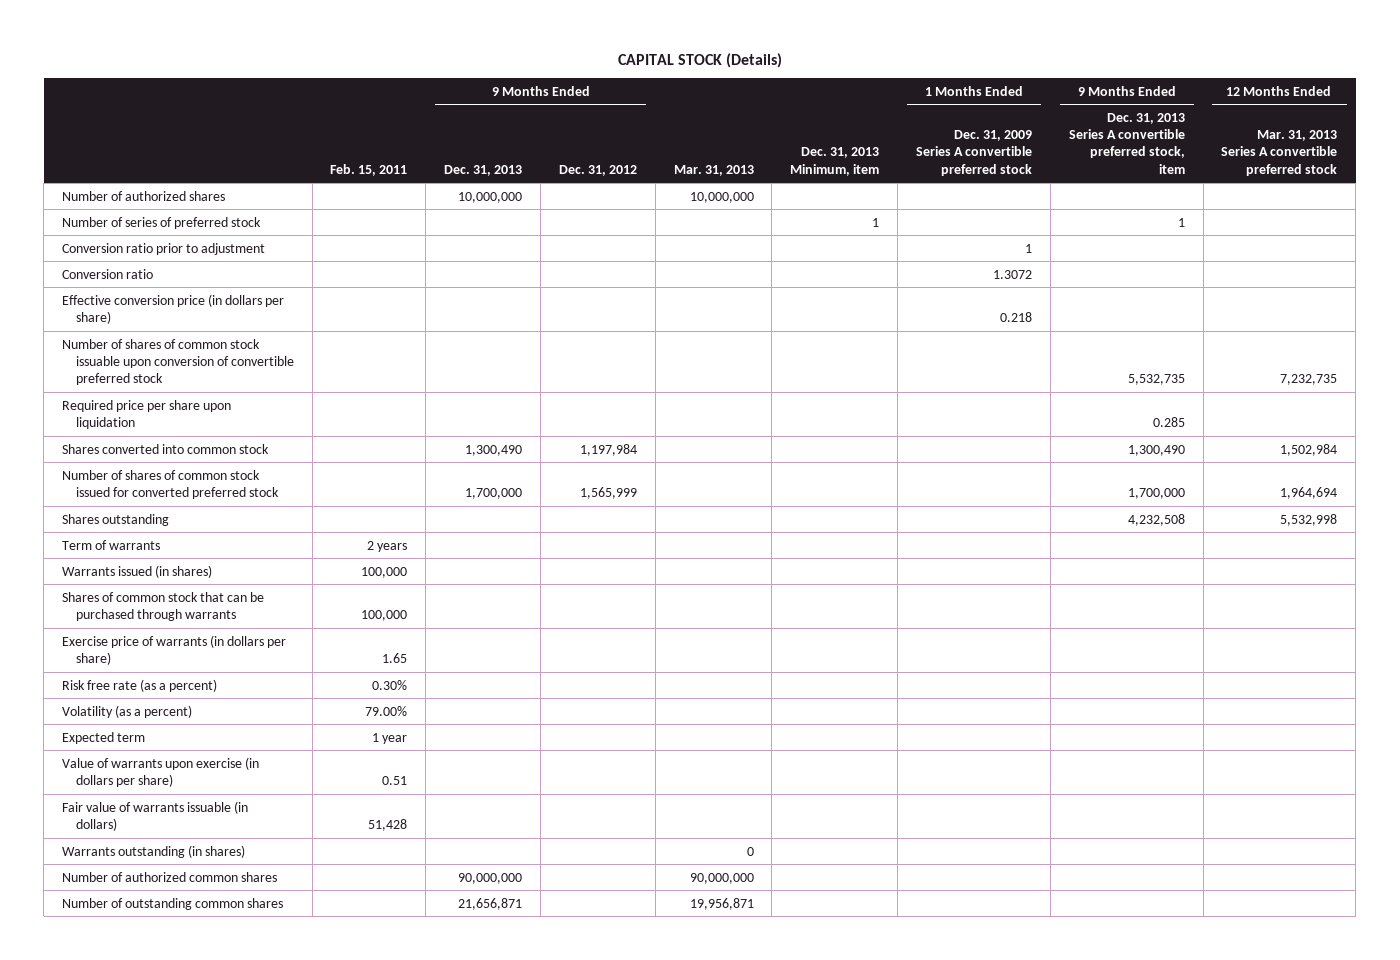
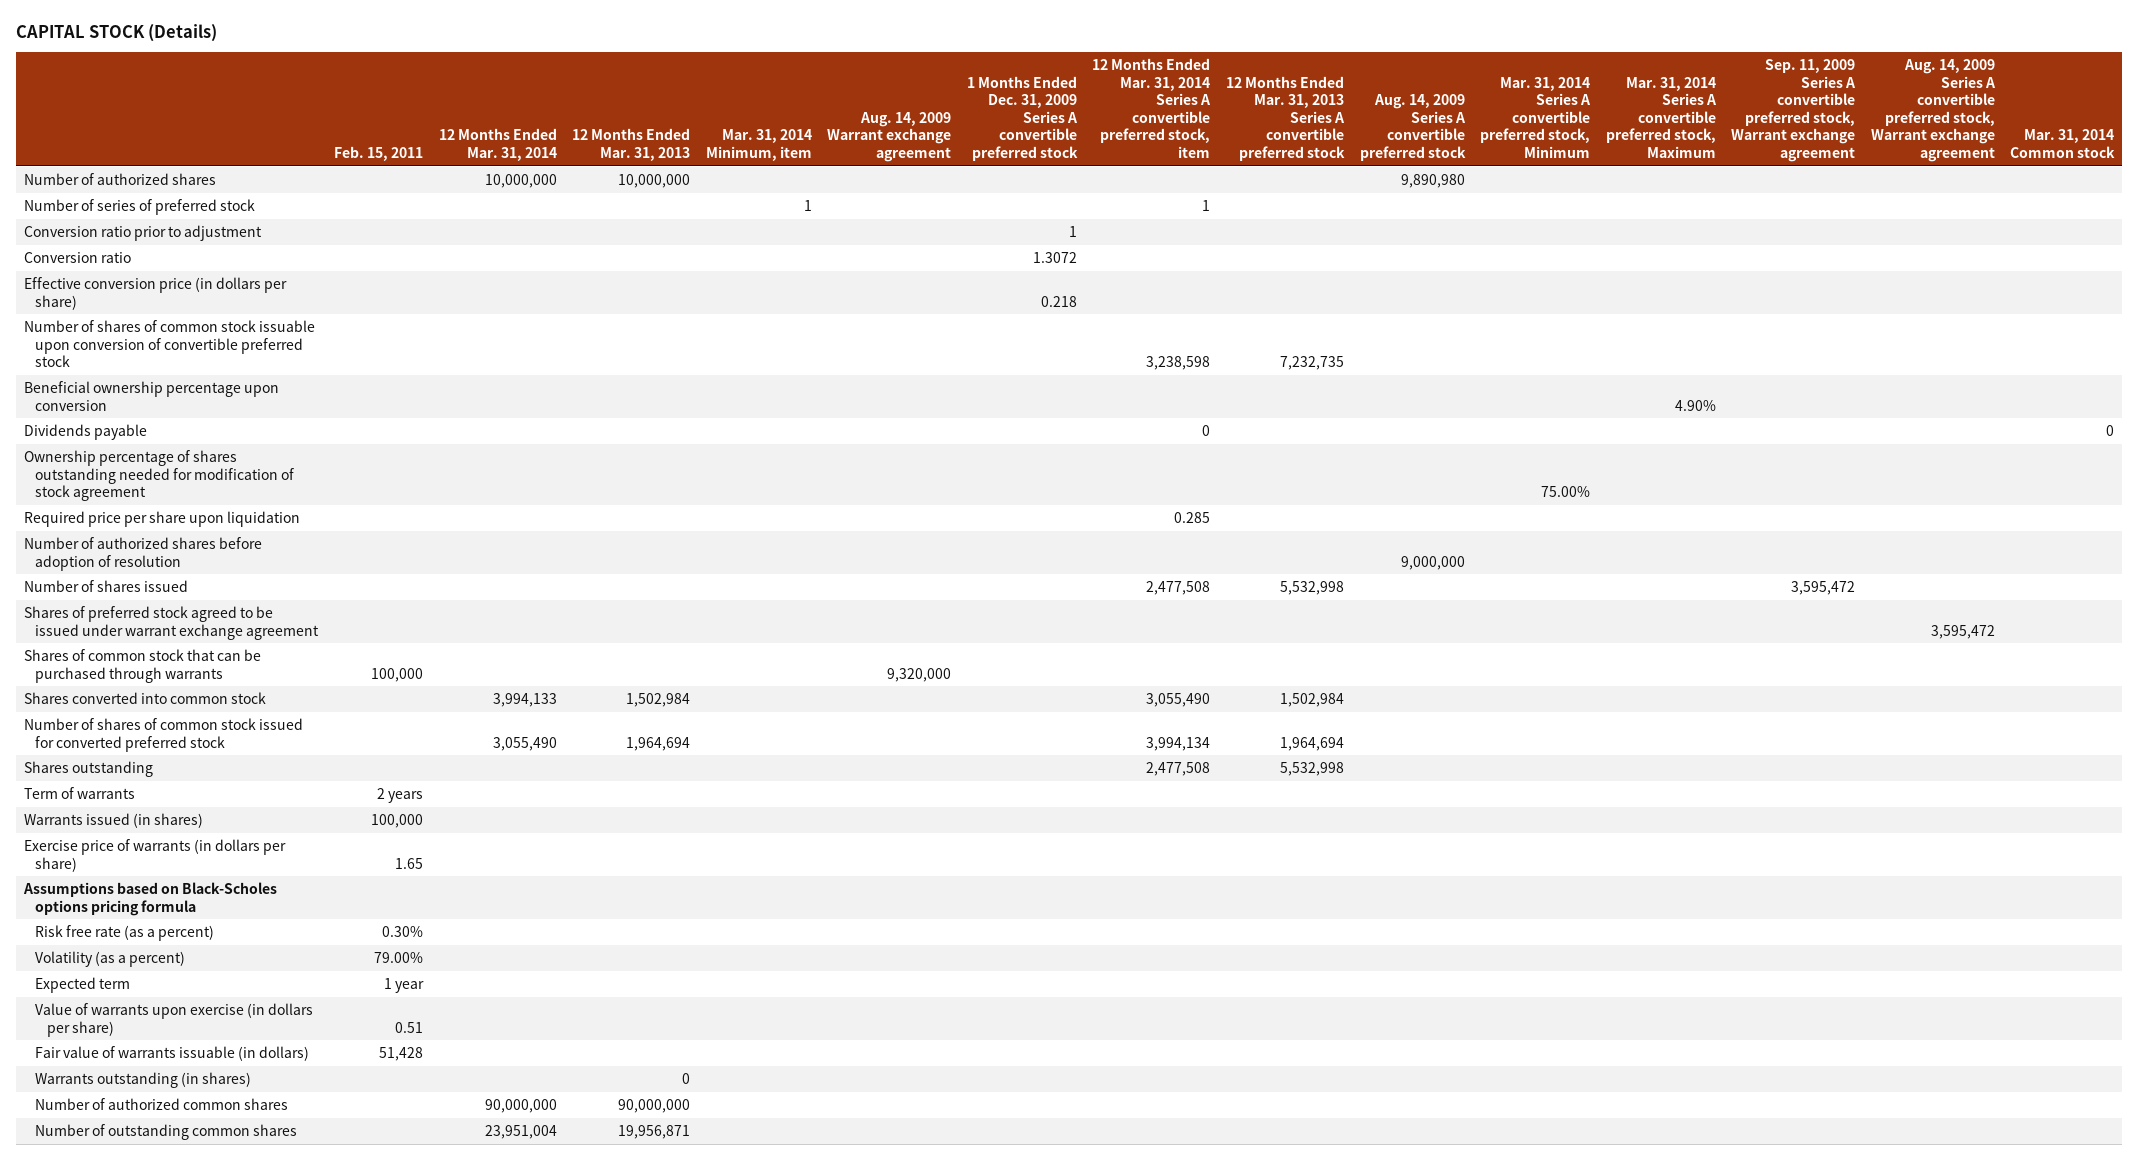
- | Feb. 15, 2011 | 9 Months Ended Dec. 31, 2013 | 9 Months Ended Dec. 31, 2012 | Mar. 31, 2013 | Dec. 31, 2013 Minimum, item | 1 Months Ended Dec. 31, 2009 Series A convertible preferred stock | 9 Months Ended Dec. 31, 2013 Series A convertible preferred stock, item | 12 Months Ended Mar. 31, 2013 Series A convertible preferred stock
+ | Feb. 15, 2011 | 12 Months Ended Mar. 31, 2014 | 12 Months Ended Mar. 31, 2013 | Mar. 31, 2014 Minimum, item | Aug. 14, 2009 Warrant exchange agreement | 1 Months Ended Dec. 31, 2009 Series A convertible preferred stock | 12 Months Ended Mar. 31, 2014 Series A convertible preferred stock, item | 12 Months Ended Mar. 31, 2013 Series A convertible preferred stock | Aug. 14, 2009 Series A convertible preferred stock | Mar. 31, 2014 Series A convertible preferred stock, Minimum | Mar. 31, 2014 Series A convertible preferred stock, Maximum | Sep. 11, 2009 Series A convertible preferred stock, Warrant exchange agreement | Aug. 14, 2009 Series A convertible preferred stock, Warrant exchange agreement | Mar. 31, 2014 Common stock
+ Beneficial ownership percentage upon conversion | | | | | | | | | | | 4.90% | | |
+ Dividends payable | | | | | | | 0 | | | | | | | 0
+ Ownership percentage of shares outstanding needed for modification of stock agreement | | | | | | | | | | 75.00% | | | |
+ Number of authorized shares before adoption of resolution | | | | | | | | | 9,000,000 | | | | |
+ Number of shares issued | | | | | | | 2,477,508 | 5,532,998 | | | | 3,595,472 | |
+ Shares of preferred stock agreed to be issued under warrant exchange agreement | | | | | | | | | | | | | 3,595,472 |
moved up: Shares of common stock that can be purchased through warrants | 100,000 | | | | 9,320,000 | | | | | | | | |
+ Assumptions based on Black-Scholes options pricing formula

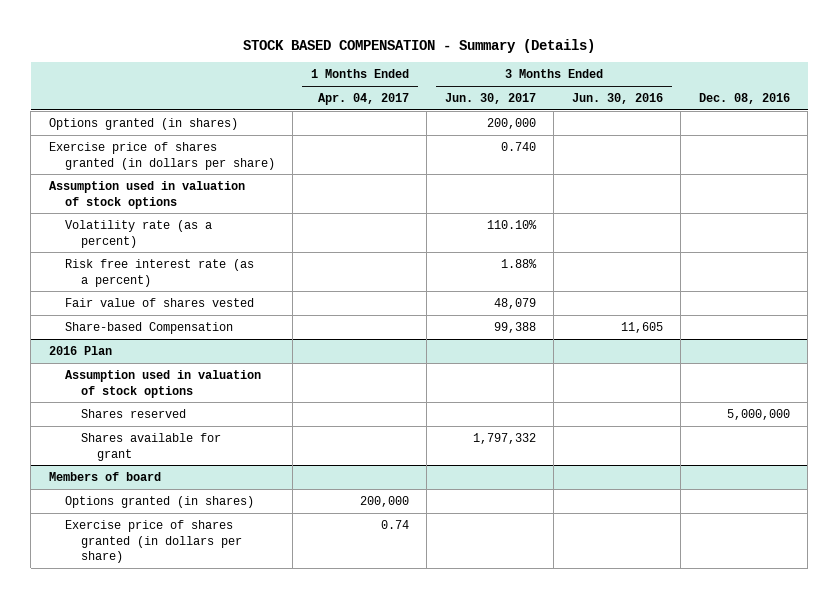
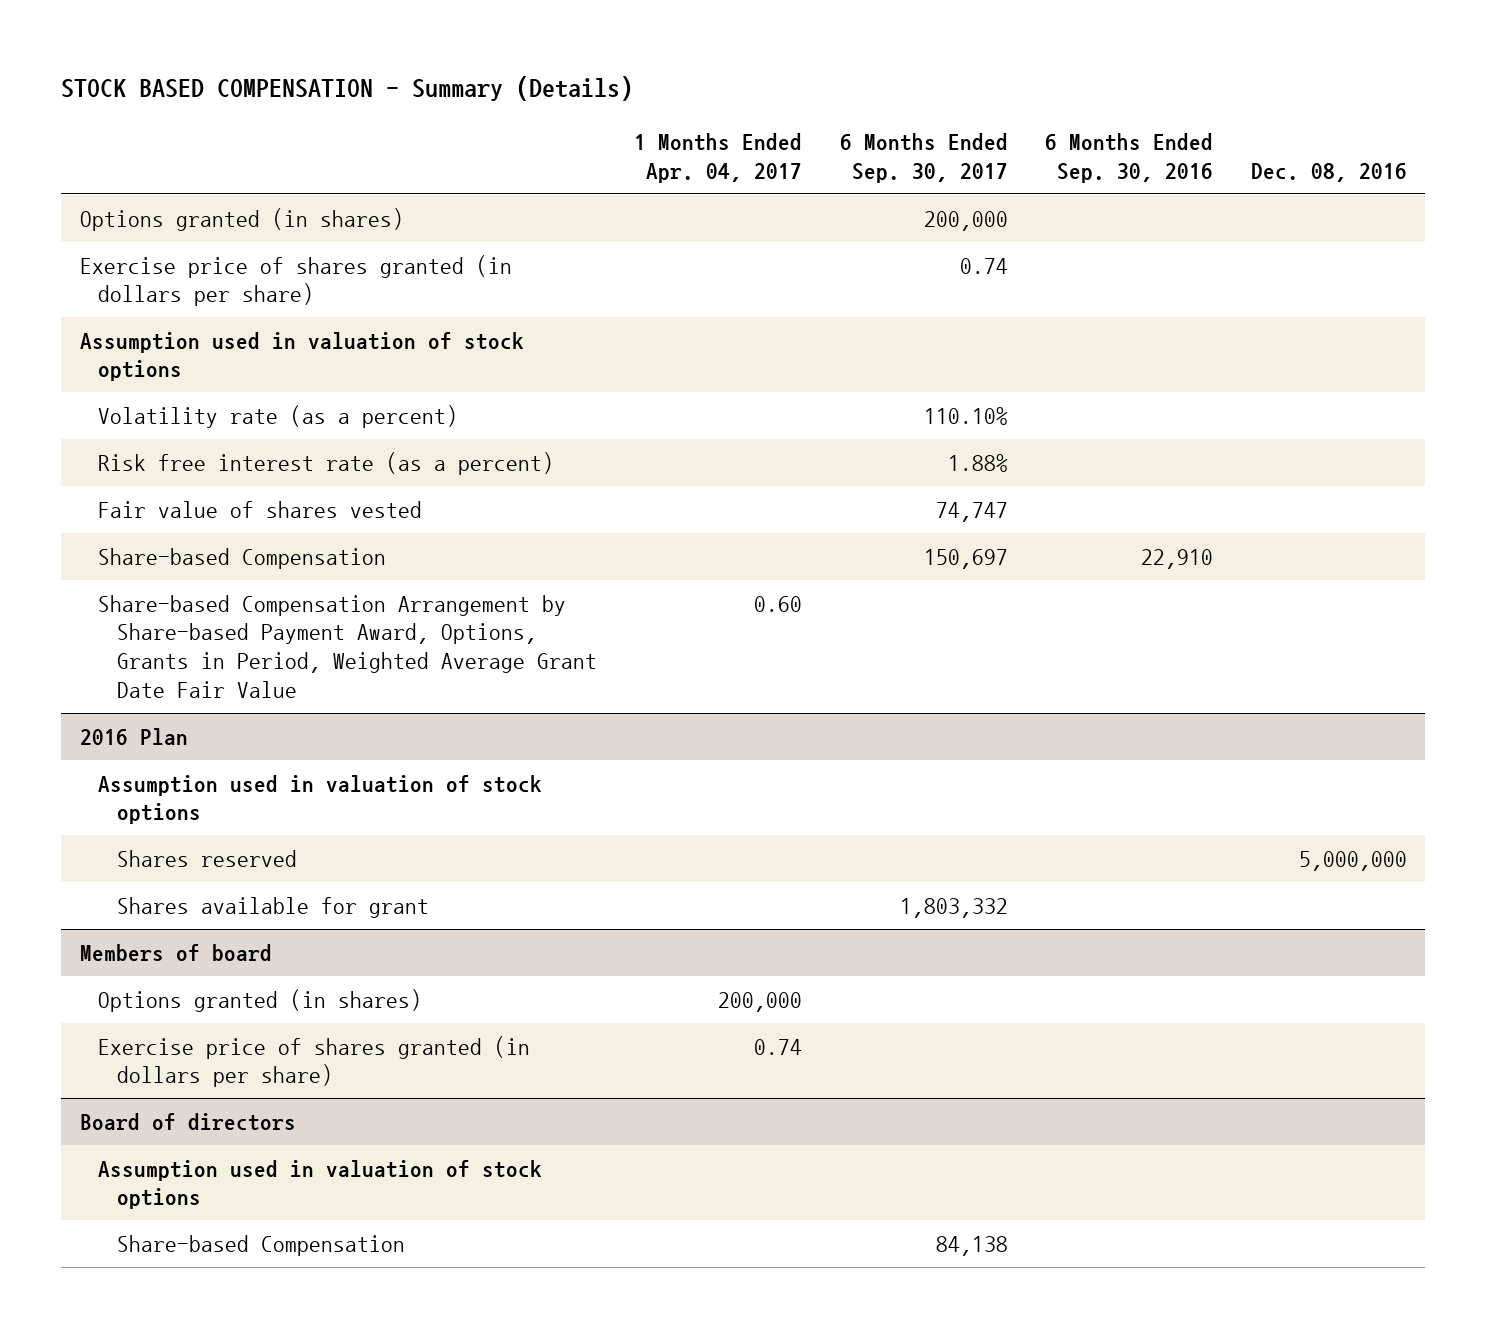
- | 1 Months Ended Apr. 04, 2017 | 3 Months Ended Jun. 30, 2017 | 3 Months Ended Jun. 30, 2016 | Dec. 08, 2016
+ | 1 Months Ended Apr. 04, 2017 | 6 Months Ended Sep. 30, 2017 | 6 Months Ended Sep. 30, 2016 | Dec. 08, 2016
+ Share-based Compensation Arrangement by Share-based Payment Award, Options, Grants in Period, Weighted Average Grant Date Fair Value | 0.60 | | |
+ Board of directors
+ Assumption used in valuation of stock options
+ Share-based Compensation | | 84,138 | |

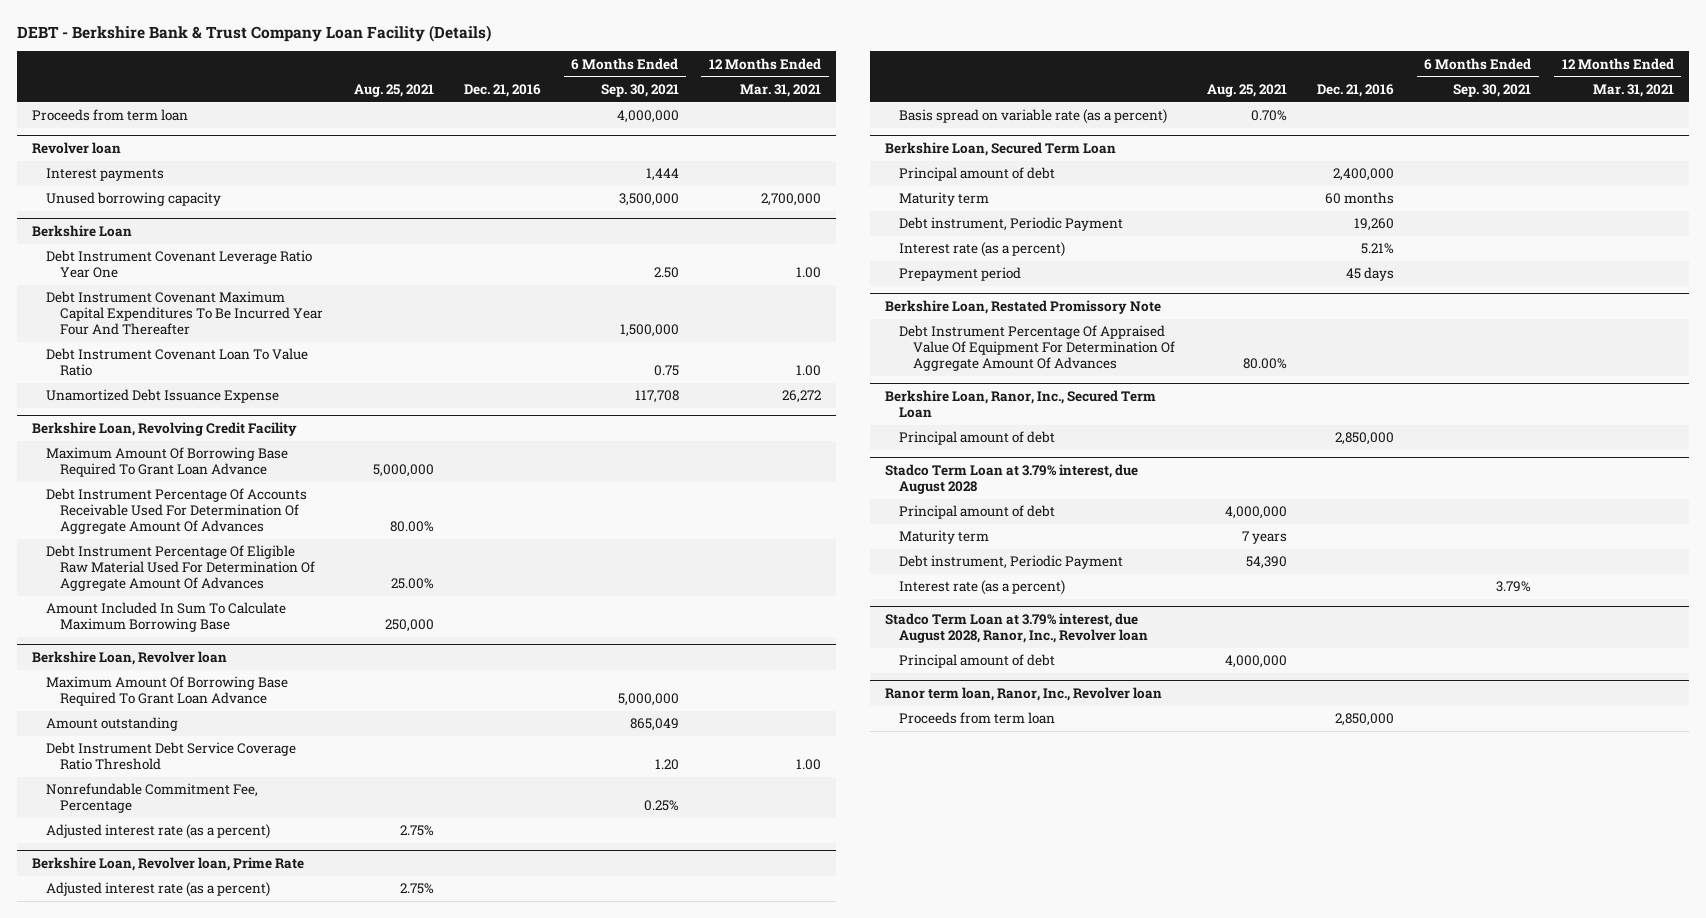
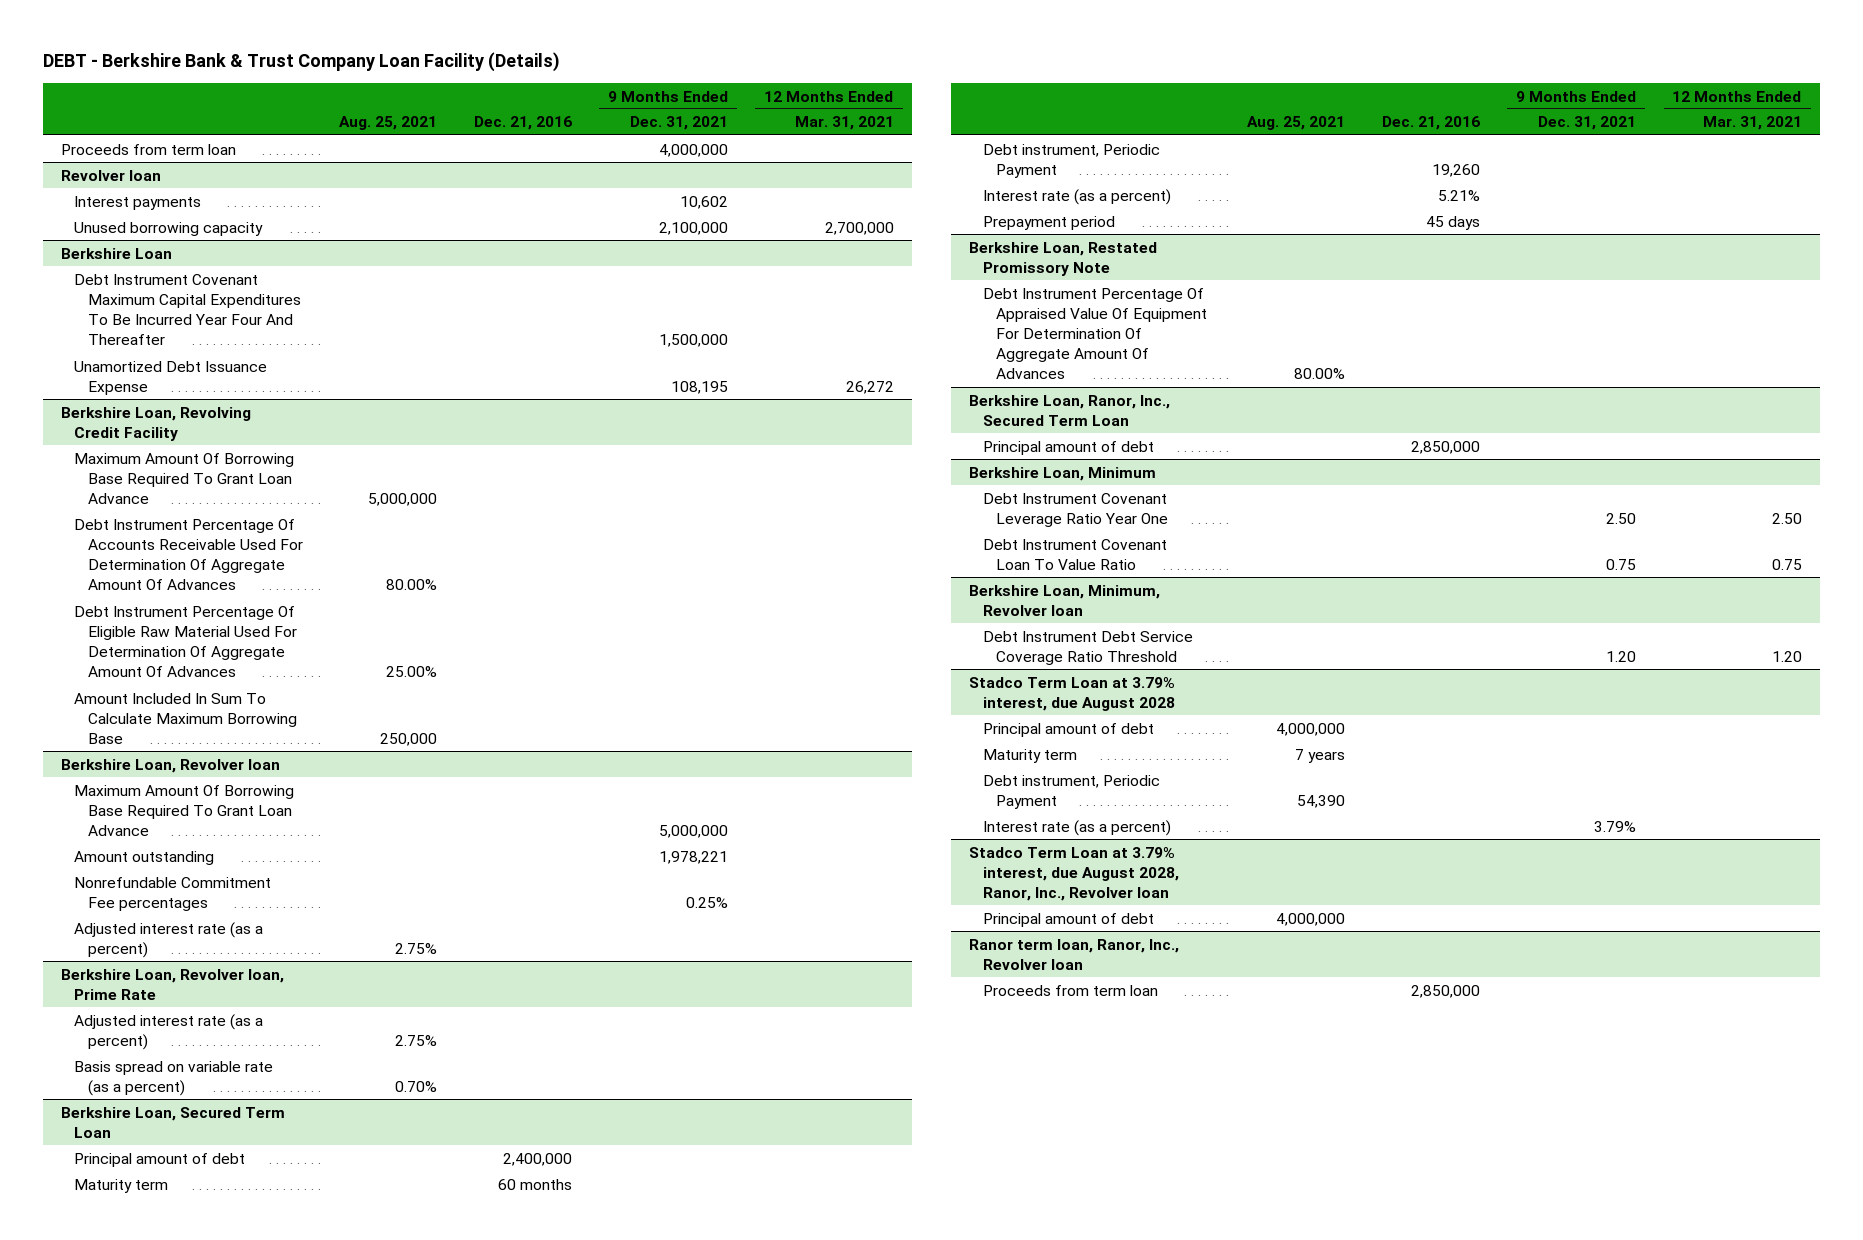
- | Aug. 25, 2021 | Dec. 21, 2016 | 6 Months Ended Sep. 30, 2021 | 12 Months Ended Mar. 31, 2021
+ | Aug. 25, 2021 | Dec. 21, 2016 | 9 Months Ended Dec. 31, 2021 | 12 Months Ended Mar. 31, 2021
@ Berkshire Loan
- Debt Instrument Covenant Leverage Ratio Year One | | | 2.50 | 1.00
- Debt Instrument Covenant Loan To Value Ratio | | | 0.75 | 1.00
@ Berkshire Loan, Revolver loan
- Debt Instrument Debt Service Coverage Ratio Threshold | | | 1.20 | 1.00
- Nonrefundable Commitment Fee, Percentage | | | 0.25% |
+ Nonrefundable Commitment Fee percentages | | | 0.25% |
+ Berkshire Loan, Minimum
+ Debt Instrument Covenant Leverage Ratio Year One | | | 2.50 | 2.50
+ Debt Instrument Covenant Loan To Value Ratio | | | 0.75 | 0.75
+ Berkshire Loan, Minimum, Revolver loan
+ Debt Instrument Debt Service Coverage Ratio Threshold | | | 1.20 | 1.20

